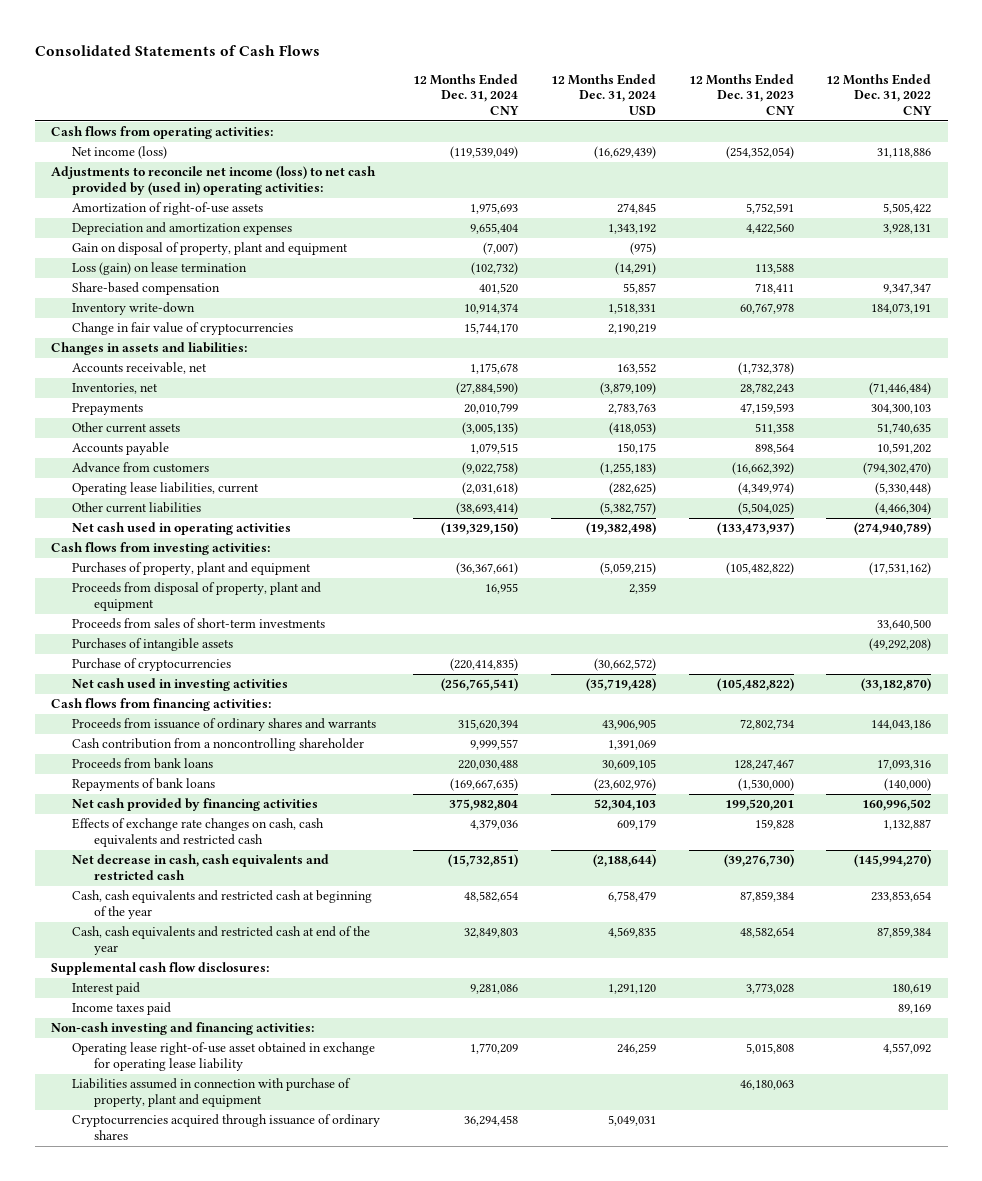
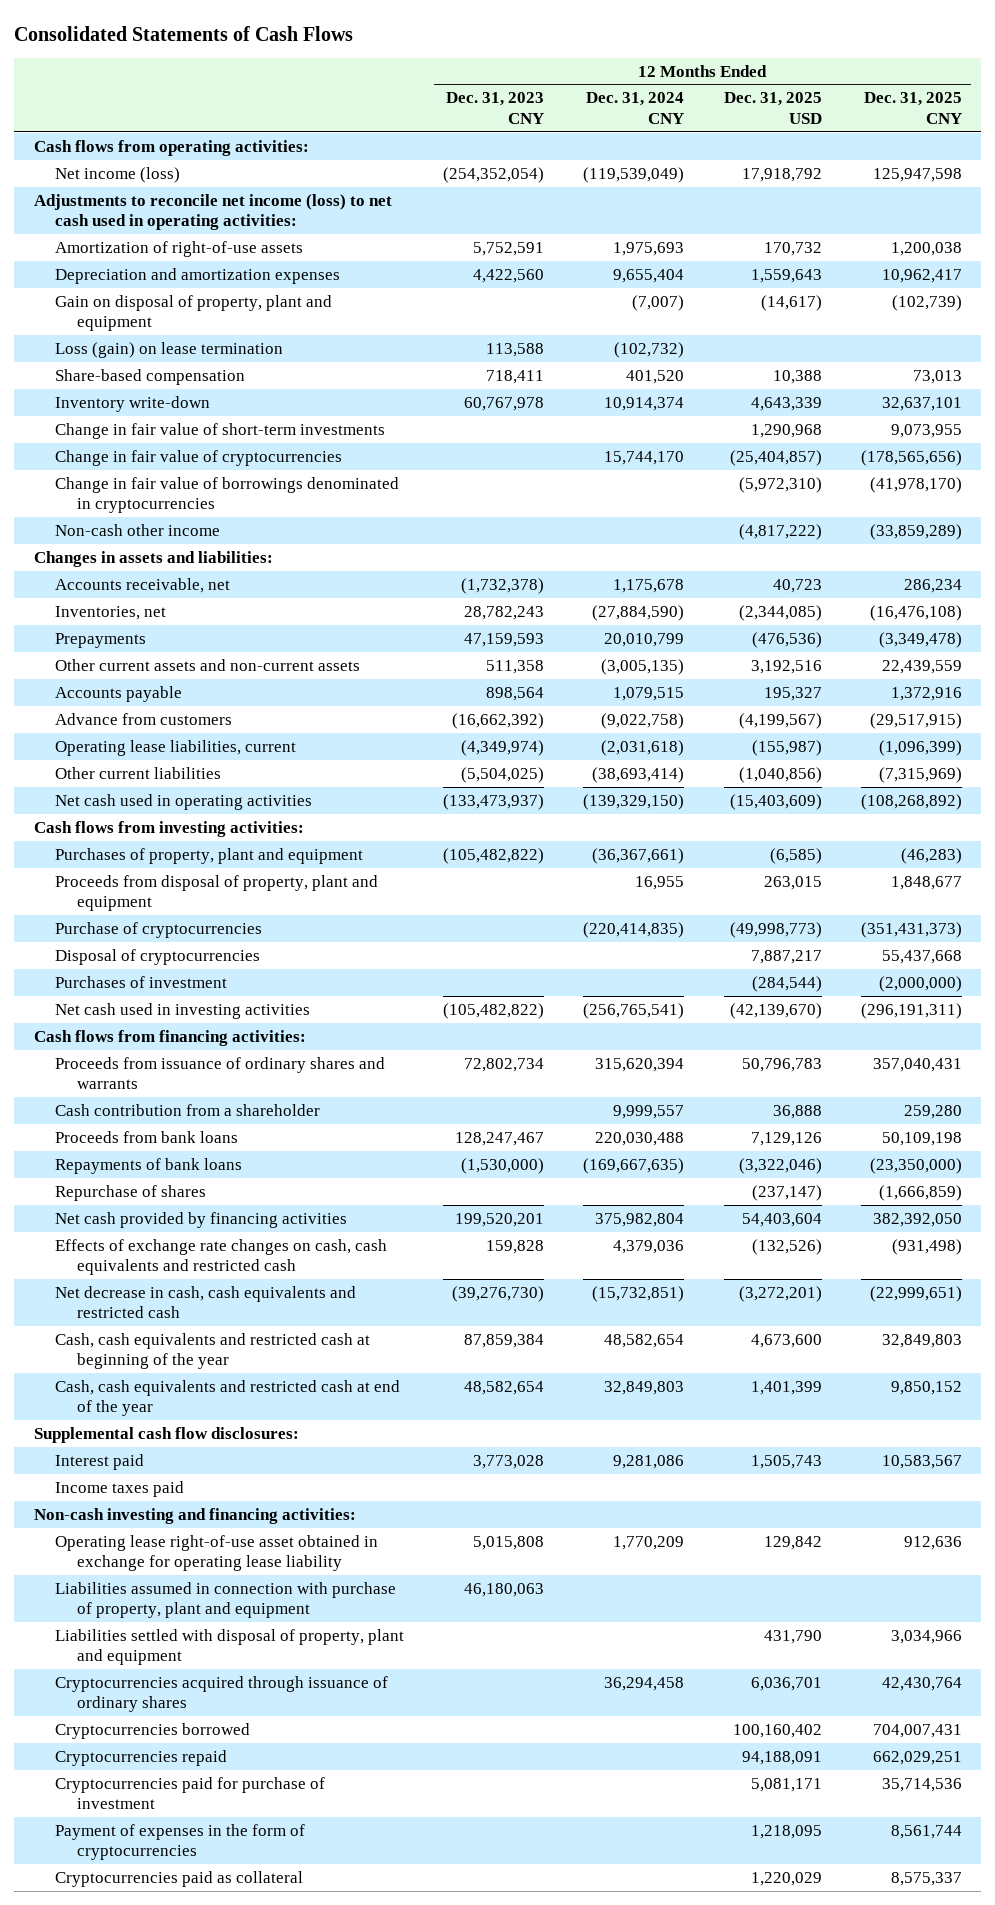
- | 12 Months Ended Dec. 31, 2024 CNY | 12 Months Ended Dec. 31, 2024 USD | 12 Months Ended Dec. 31, 2023 CNY | 12 Months Ended Dec. 31, 2022 CNY
+ | 12 Months Ended Dec. 31, 2023 CNY | 12 Months Ended Dec. 31, 2024 CNY | 12 Months Ended Dec. 31, 2025 USD | 12 Months Ended Dec. 31, 2025 CNY
- Adjustments to reconcile net income (loss) to net cash provided by (used in) operating activities:
+ Adjustments to reconcile net income (loss) to net cash used in operating activities:
+ Change in fair value of short-term investments | | | 1,290,968 | 9,073,955
+ Change in fair value of borrowings denominated in cryptocurrencies | | | (5,972,310) | (41,978,170)
+ Non-cash other income | | | (4,817,222) | (33,859,289)
- Other current assets | (3,005,135) | (418,053) | 511,358 | 51,740,635
+ Other current assets and non-current assets | 511,358 | (3,005,135) | 3,192,516 | 22,439,559
- Proceeds from sales of short-term investments | | | | 33,640,500
- Purchases of intangible assets | | | | (49,292,208)
+ Disposal of cryptocurrencies | | | 7,887,217 | 55,437,668
+ Purchases of investment | | | (284,544) | (2,000,000)
- Cash contribution from a noncontrolling shareholder | 9,999,557 | 1,391,069 | |
+ Cash contribution from a shareholder | | 9,999,557 | 36,888 | 259,280
+ Repurchase of shares | | | (237,147) | (1,666,859)
+ Liabilities settled with disposal of property, plant and equipment | | | 431,790 | 3,034,966
+ Cryptocurrencies borrowed | | | 100,160,402 | 704,007,431
+ Cryptocurrencies repaid | | | 94,188,091 | 662,029,251
+ Cryptocurrencies paid for purchase of investment | | | 5,081,171 | 35,714,536
+ Payment of expenses in the form of cryptocurrencies | | | 1,218,095 | 8,561,744
+ Cryptocurrencies paid as collateral | | | 1,220,029 | 8,575,337

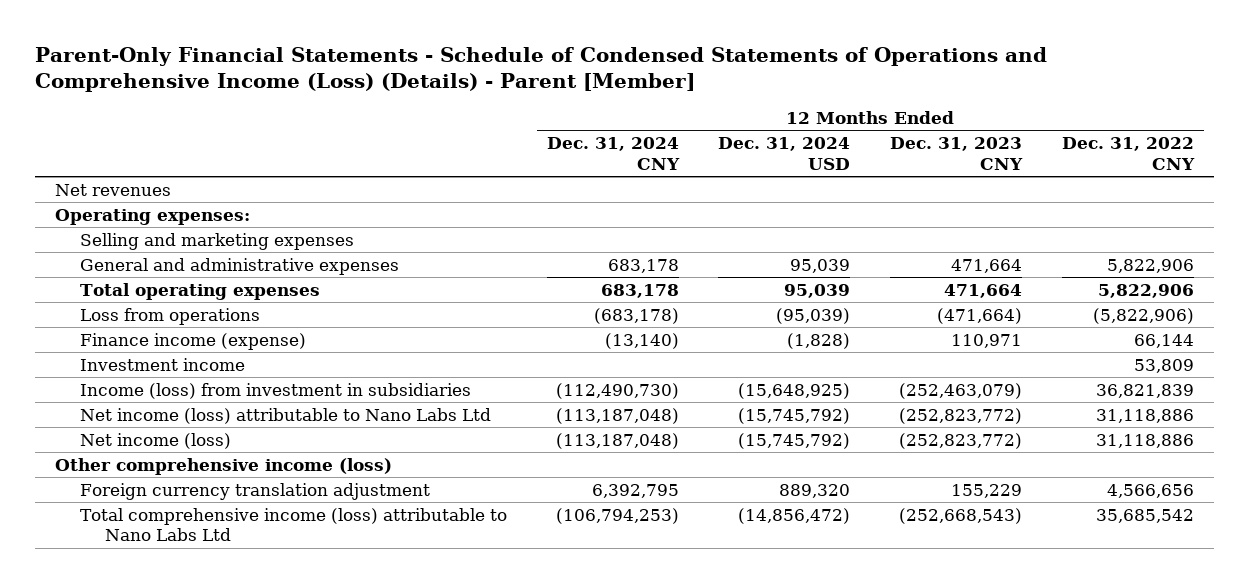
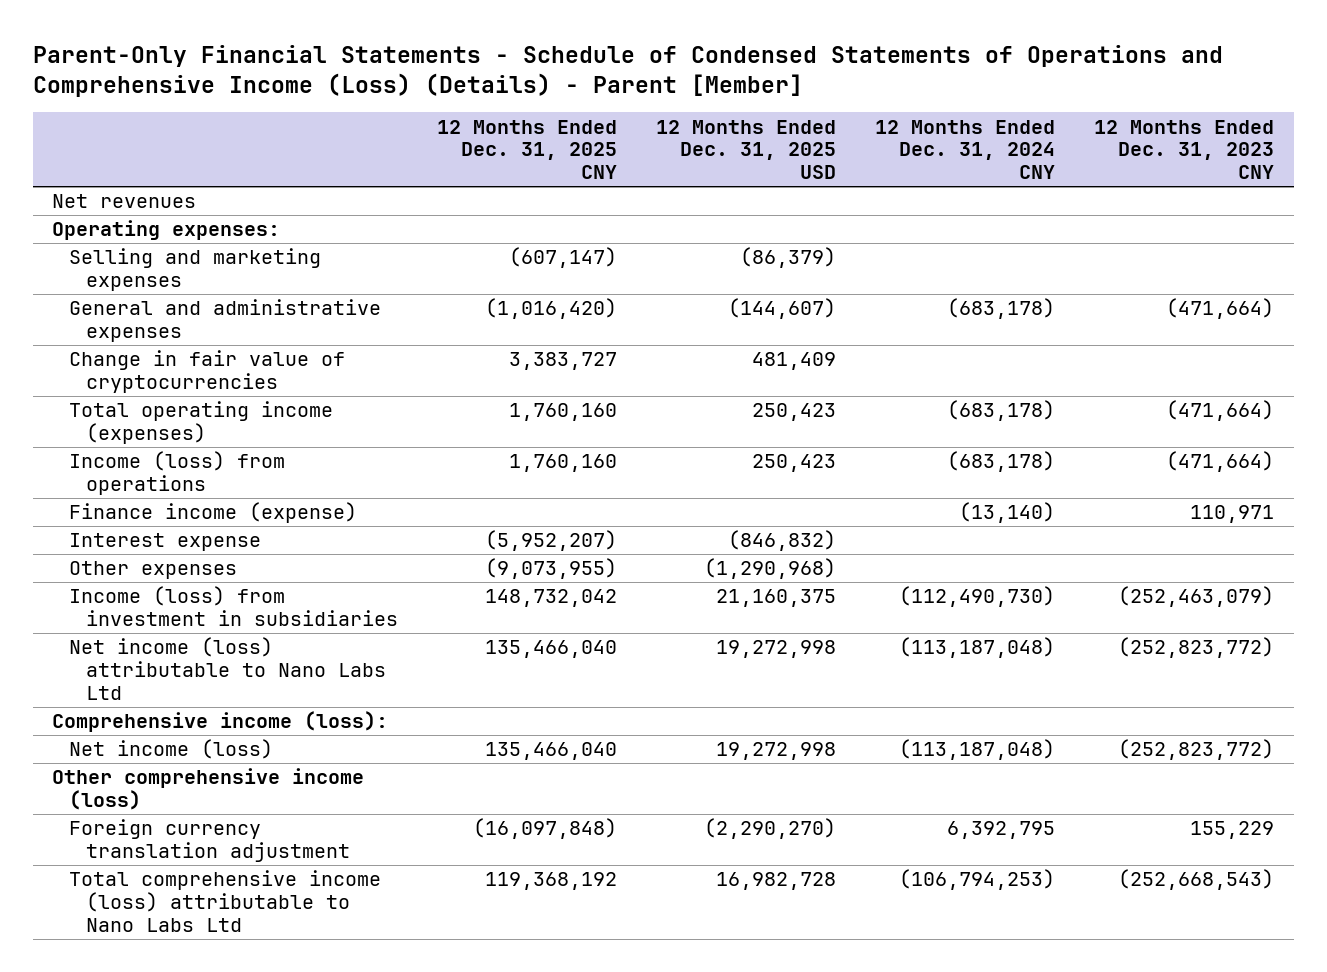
- | 12 Months Ended Dec. 31, 2024 CNY | 12 Months Ended Dec. 31, 2024 USD | 12 Months Ended Dec. 31, 2023 CNY | 12 Months Ended Dec. 31, 2022 CNY
+ | 12 Months Ended Dec. 31, 2025 CNY | 12 Months Ended Dec. 31, 2025 USD | 12 Months Ended Dec. 31, 2024 CNY | 12 Months Ended Dec. 31, 2023 CNY
- General and administrative expenses | 683,178 | 95,039 | 471,664 | 5,822,906
- Total operating expenses | 683,178 | 95,039 | 471,664 | 5,822,906
- Loss from operations | (683,178) | (95,039) | (471,664) | (5,822,906)
+ General and administrative expenses | (1,016,420) | (144,607) | (683,178) | (471,664)
+ Change in fair value of cryptocurrencies | 3,383,727 | 481,409 | |
+ Total operating income (expenses) | 1,760,160 | 250,423 | (683,178) | (471,664)
+ Income (loss) from operations | 1,760,160 | 250,423 | (683,178) | (471,664)
- Investment income | | | | 53,809
+ Interest expense | (5,952,207) | (846,832) | |
+ Other expenses | (9,073,955) | (1,290,968) | |
+ Comprehensive income (loss):

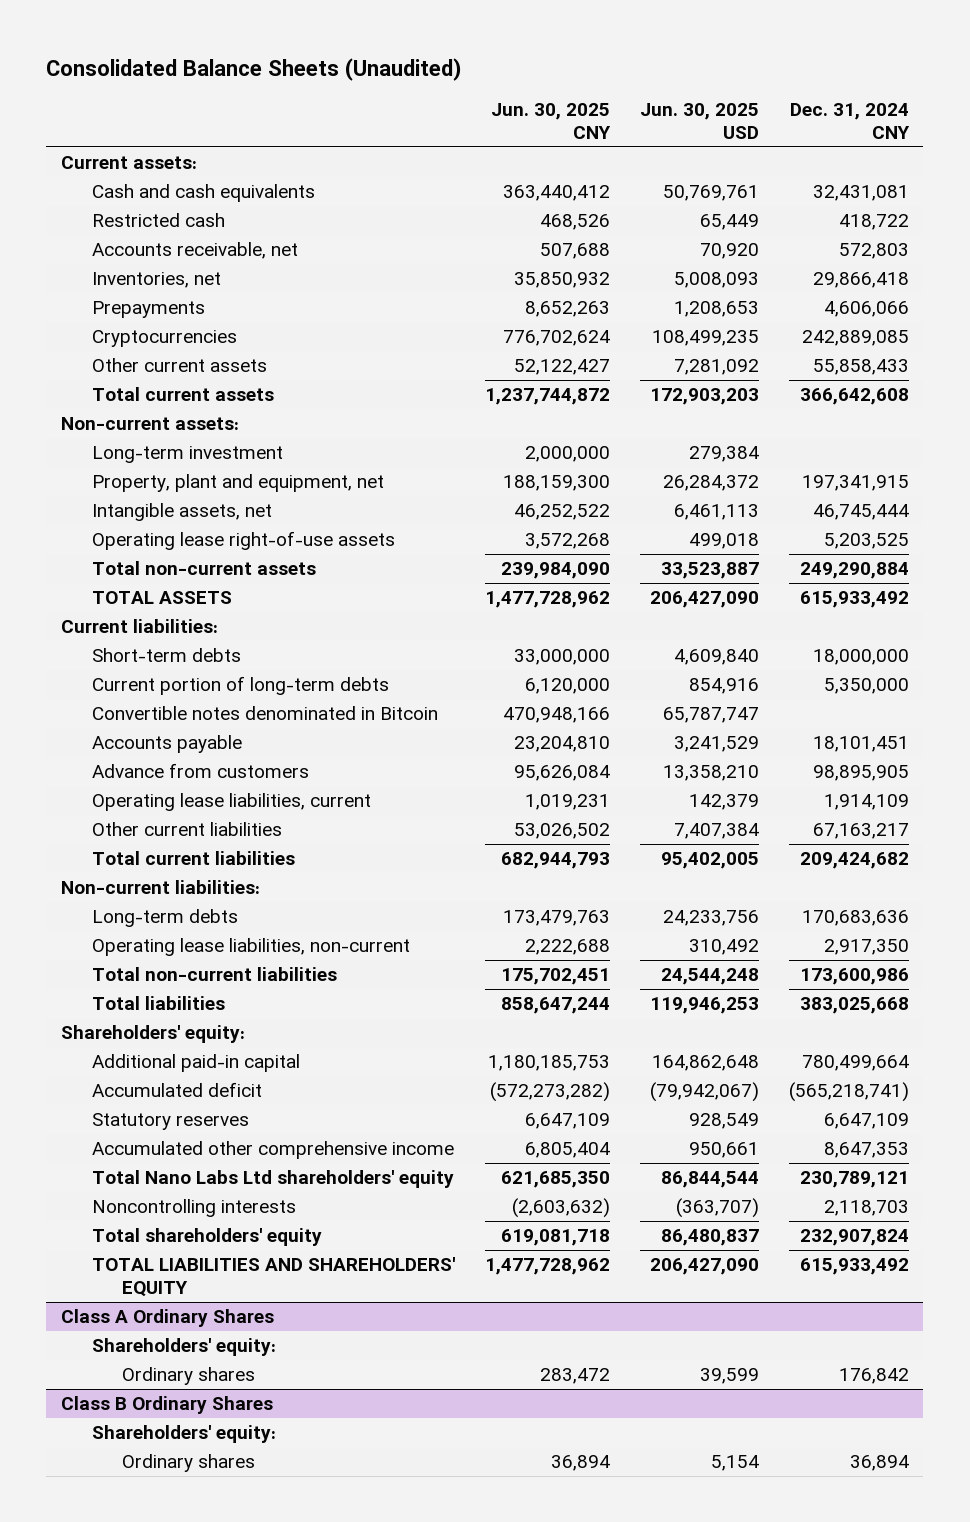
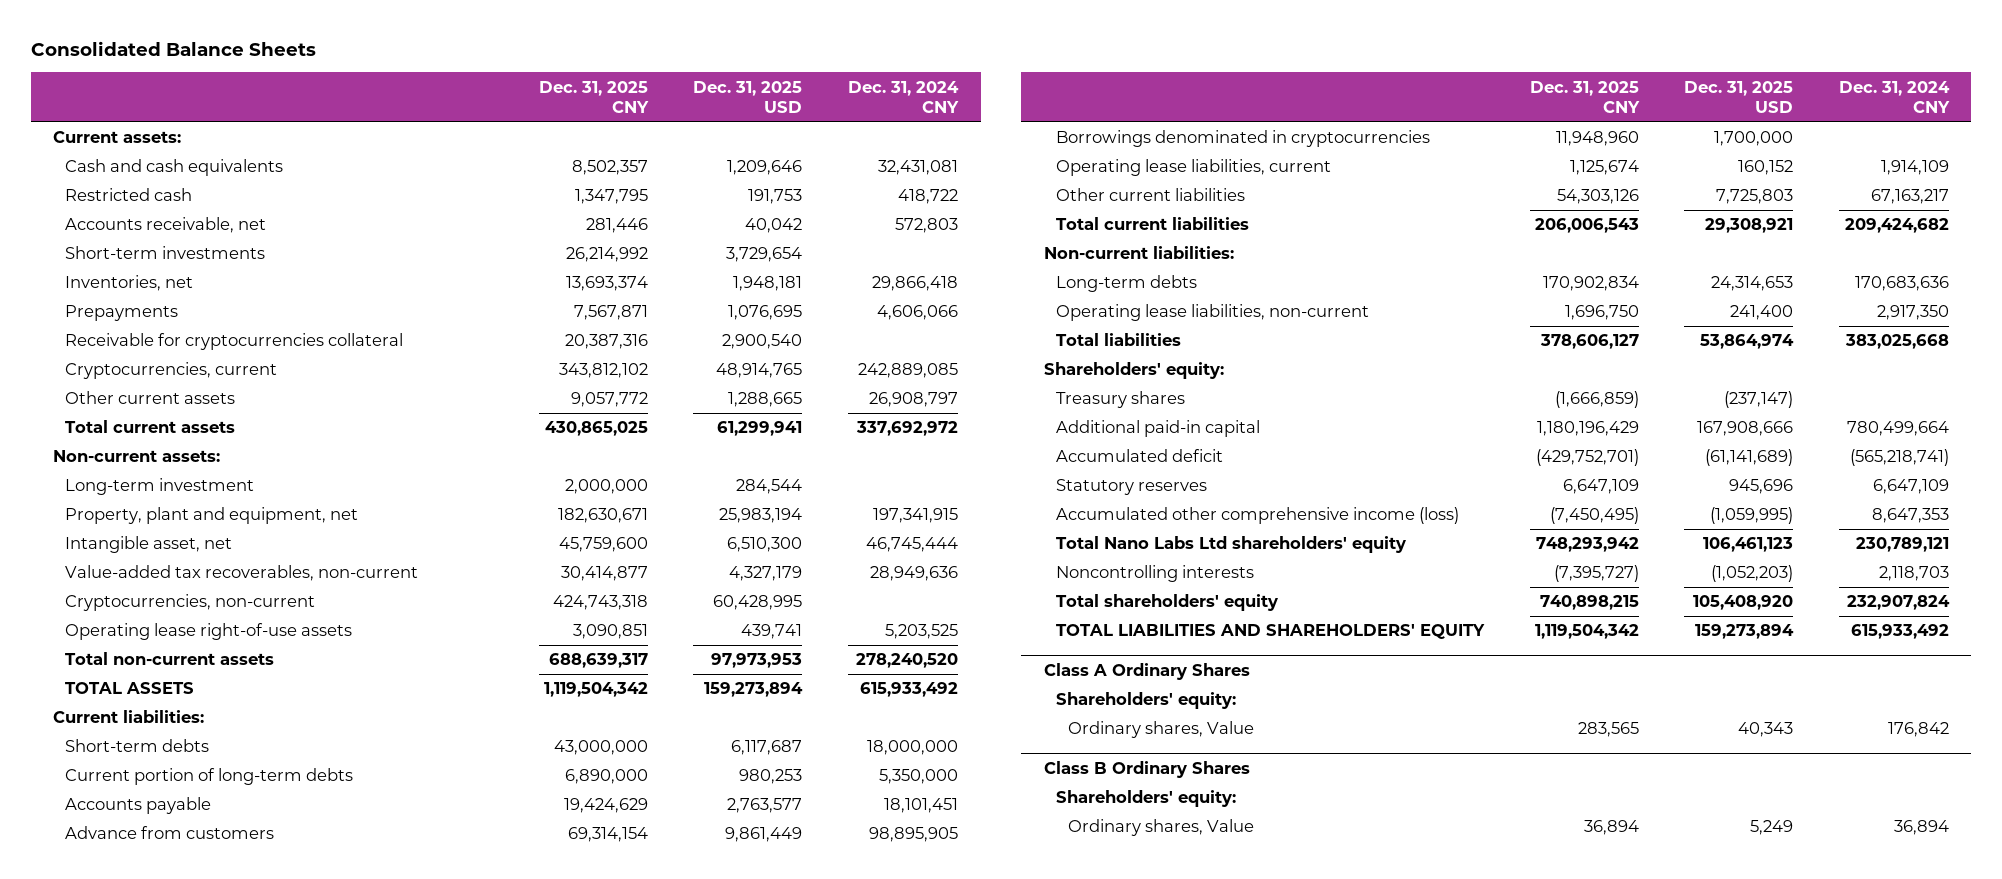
- Consolidated Balance Sheets (Unaudited)
+ Consolidated Balance Sheets
- | Jun. 30, 2025 CNY | Jun. 30, 2025 USD | Dec. 31, 2024 CNY
+ | Dec. 31, 2025 CNY | Dec. 31, 2025 USD | Dec. 31, 2024 CNY
+ Short-term investments | 26,214,992 | 3,729,654 |
- Cryptocurrencies | 776,702,624 | 108,499,235 | 242,889,085
- Other current assets | 52,122,427 | 7,281,092 | 55,858,433
- Total current assets | 1,237,744,872 | 172,903,203 | 366,642,608
+ Receivable for cryptocurrencies collateral | 20,387,316 | 2,900,540 |
+ Cryptocurrencies, current | 343,812,102 | 48,914,765 | 242,889,085
+ Other current assets | 9,057,772 | 1,288,665 | 26,908,797
+ Total current assets | 430,865,025 | 61,299,941 | 337,692,972
- Intangible assets, net | 46,252,522 | 6,461,113 | 46,745,444
+ Intangible asset, net | 45,759,600 | 6,510,300 | 46,745,444
+ Value-added tax recoverables, non-current | 30,414,877 | 4,327,179 | 28,949,636
+ Cryptocurrencies, non-current | 424,743,318 | 60,428,995 |
- Total non-current assets | 239,984,090 | 33,523,887 | 249,290,884
+ Total non-current assets | 688,639,317 | 97,973,953 | 278,240,520
- Convertible notes denominated in Bitcoin | 470,948,166 | 65,787,747 |
+ Borrowings denominated in cryptocurrencies | 11,948,960 | 1,700,000 |
- Total non-current liabilities | 175,702,451 | 24,544,248 | 173,600,986
+ Treasury shares | (1,666,859) | (237,147) |
- Accumulated other comprehensive income | 6,805,404 | 950,661 | 8,647,353
+ Accumulated other comprehensive income (loss) | (7,450,495) | (1,059,995) | 8,647,353
@ Class A Ordinary Shares
- Ordinary shares | 283,472 | 39,599 | 176,842
+ Ordinary shares, Value | 283,565 | 40,343 | 176,842
@ Class B Ordinary Shares
- Ordinary shares | 36,894 | 5,154 | 36,894
+ Ordinary shares, Value | 36,894 | 5,249 | 36,894

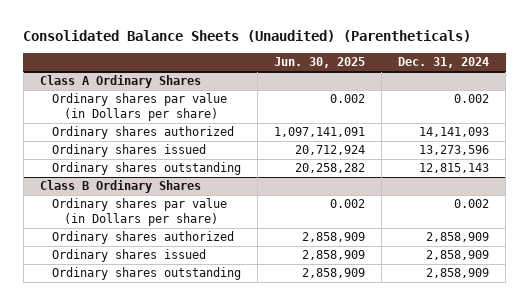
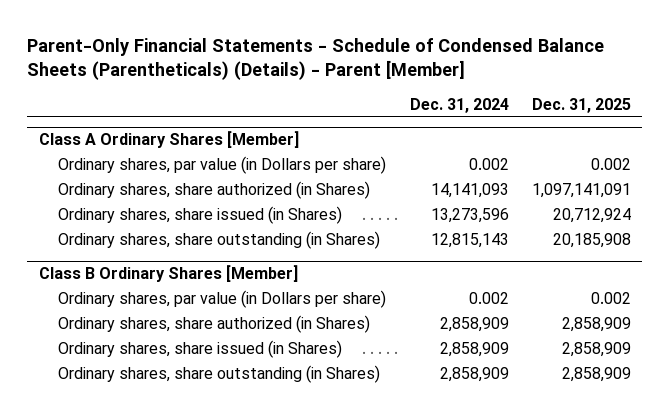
- Consolidated Balance Sheets (Unaudited) (Parentheticals)
+ Parent-Only Financial Statements - Schedule of Condensed Balance Sheets (Parentheticals) (Details) - Parent [Member]
- | Jun. 30, 2025 | Dec. 31, 2024
+ | Dec. 31, 2024 | Dec. 31, 2025
- Class A Ordinary Shares
- Ordinary shares par value (in Dollars per share) | 0.002 | 0.002
- Ordinary shares authorized | 1,097,141,091 | 14,141,093
- Ordinary shares issued | 20,712,924 | 13,273,596
- Ordinary shares outstanding | 20,258,282 | 12,815,143
- Class B Ordinary Shares
- Ordinary shares par value (in Dollars per share) | 0.002 | 0.002
- Ordinary shares authorized | 2,858,909 | 2,858,909
- Ordinary shares issued | 2,858,909 | 2,858,909
- Ordinary shares outstanding | 2,858,909 | 2,858,909
+ Class A Ordinary Shares [Member]
+ Ordinary shares, par value (in Dollars per share) | 0.002 | 0.002
+ Ordinary shares, share authorized (in Shares) | 14,141,093 | 1,097,141,091
+ Ordinary shares, share issued (in Shares) | 13,273,596 | 20,712,924
+ Ordinary shares, share outstanding (in Shares) | 12,815,143 | 20,185,908
+ Class B Ordinary Shares [Member]
+ Ordinary shares, par value (in Dollars per share) | 0.002 | 0.002
+ Ordinary shares, share authorized (in Shares) | 2,858,909 | 2,858,909
+ Ordinary shares, share issued (in Shares) | 2,858,909 | 2,858,909
+ Ordinary shares, share outstanding (in Shares) | 2,858,909 | 2,858,909

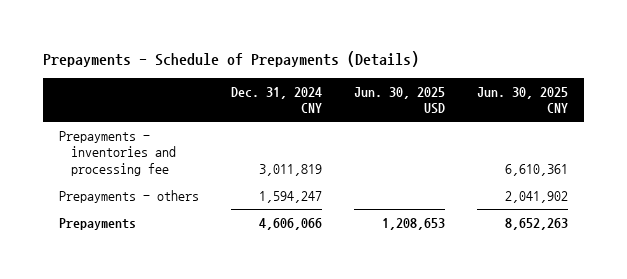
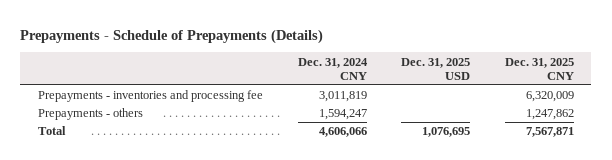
- | Dec. 31, 2024 CNY | Jun. 30, 2025 USD | Jun. 30, 2025 CNY
+ | Dec. 31, 2024 CNY | Dec. 31, 2025 USD | Dec. 31, 2025 CNY
- Prepayments | 4,606,066 | 1,208,653 | 8,652,263
+ Total | 4,606,066 | 1,076,695 | 7,567,871

